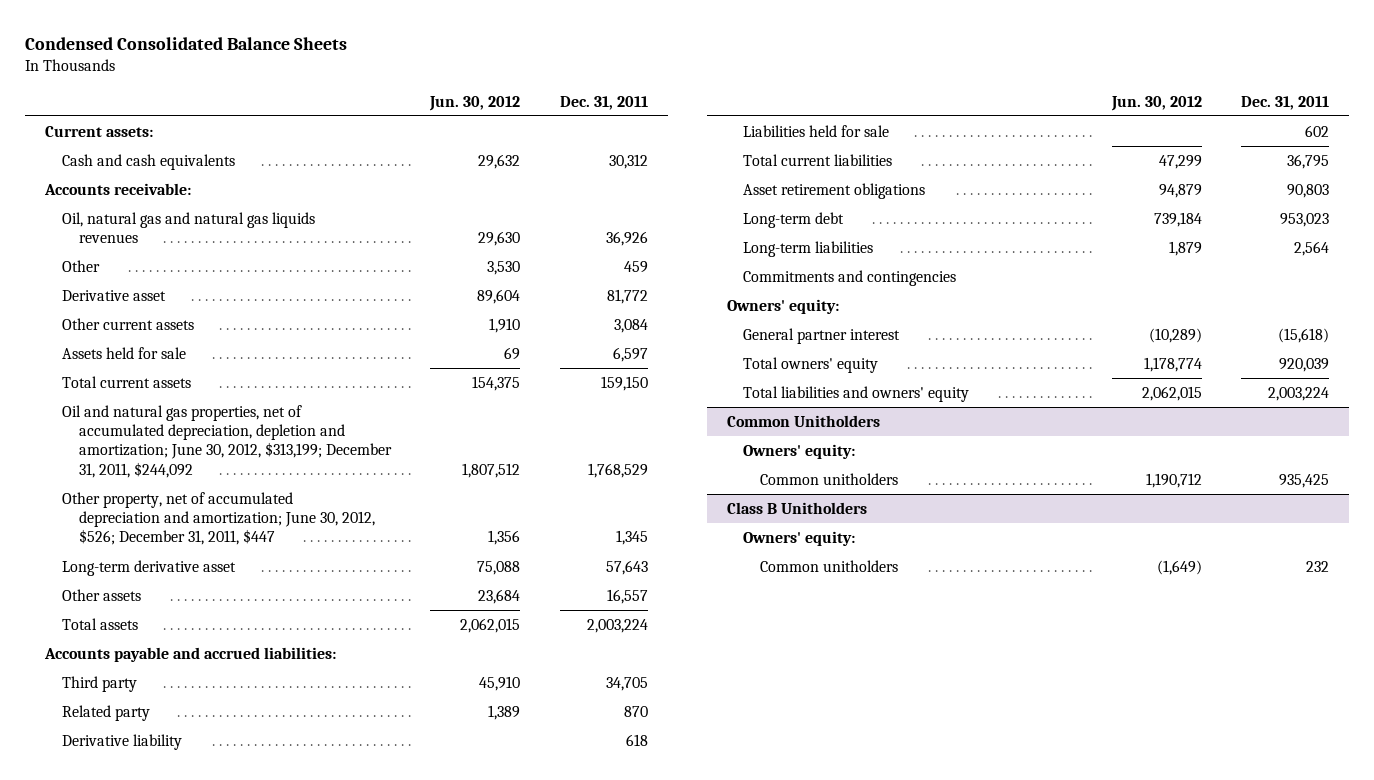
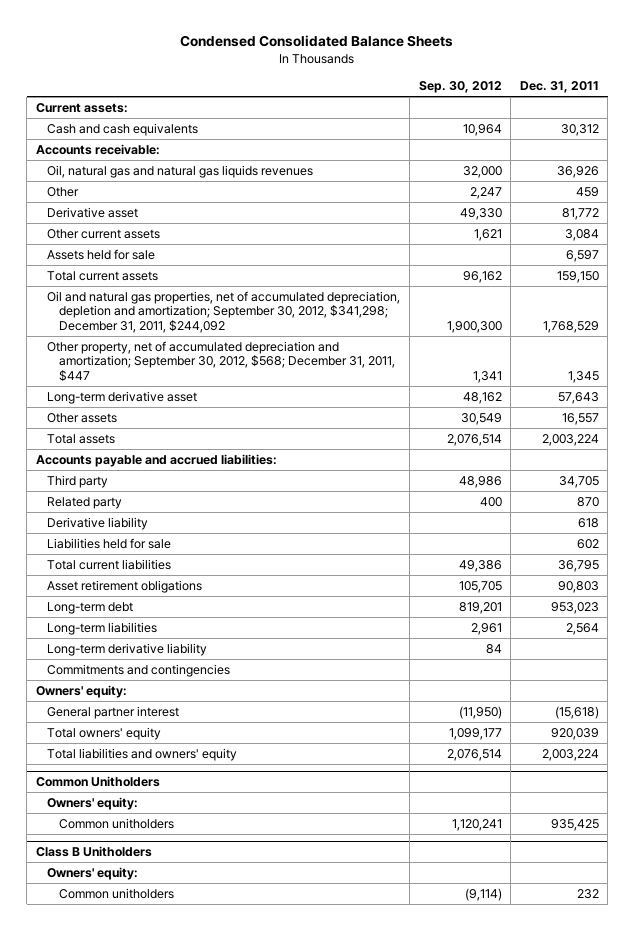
- | Jun. 30, 2012 | Dec. 31, 2011
+ | Sep. 30, 2012 | Dec. 31, 2011
- Oil and natural gas properties, net of accumulated depreciation, depletion and amortization; June 30, 2012, $313,199; December 31, 2011, $244,092 | 1,807,512 | 1,768,529
- Other property, net of accumulated depreciation and amortization; June 30, 2012, $526; December 31, 2011, $447 | 1,356 | 1,345
+ Oil and natural gas properties, net of accumulated depreciation, depletion and amortization; September 30, 2012, $341,298; December 31, 2011, $244,092 | 1,900,300 | 1,768,529
+ Other property, net of accumulated depreciation and amortization; September 30, 2012, $568; December 31, 2011, $447 | 1,341 | 1,345
+ Long-term derivative liability | 84 |

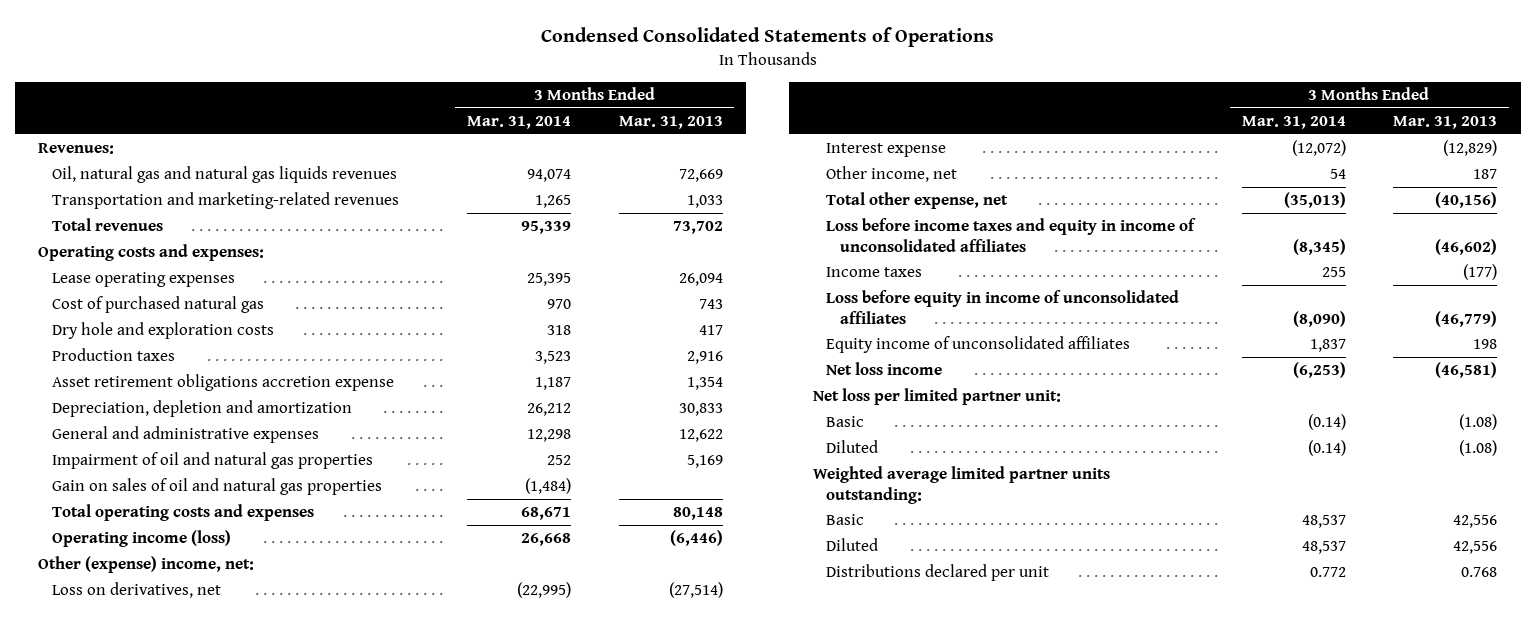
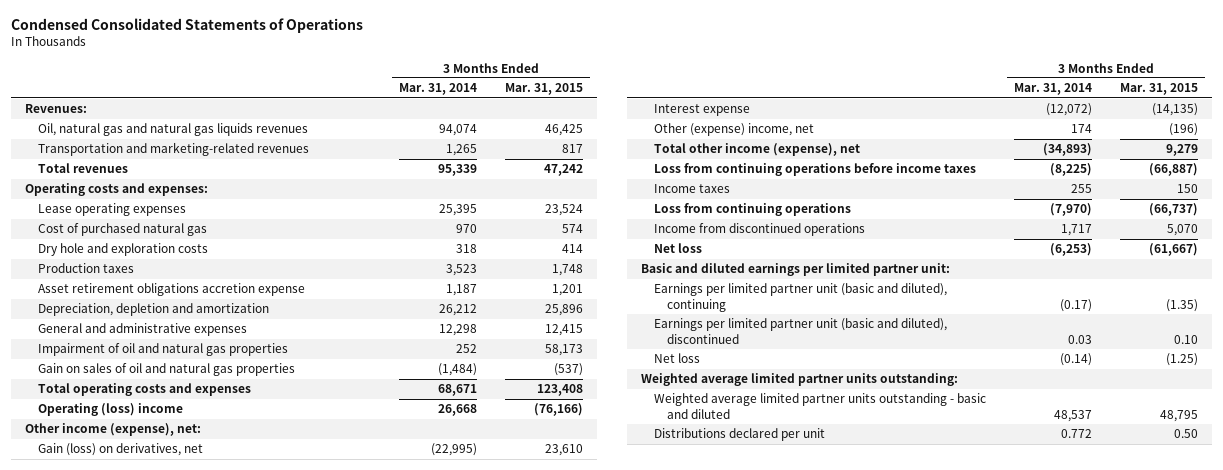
- | 3 Months Ended Mar. 31, 2014 | 3 Months Ended Mar. 31, 2013
+ | 3 Months Ended Mar. 31, 2014 | 3 Months Ended Mar. 31, 2015
- Operating income (loss) | 26,668 | (6,446)
- Other (expense) income, net:
- Loss on derivatives, net | (22,995) | (27,514)
+ Operating (loss) income | 26,668 | (76,166)
+ Other income (expense), net:
+ Gain (loss) on derivatives, net | (22,995) | 23,610
- Other income, net | 54 | 187
- Total other expense, net | (35,013) | (40,156)
- Loss before income taxes and equity in income of unconsolidated affiliates | (8,345) | (46,602)
+ Other (expense) income, net | 174 | (196)
+ Total other income (expense), net | (34,893) | 9,279
+ Loss from continuing operations before income taxes | (8,225) | (66,887)
- Loss before equity in income of unconsolidated affiliates | (8,090) | (46,779)
- Equity income of unconsolidated affiliates | 1,837 | 198
- Net loss income | (6,253) | (46,581)
- Net loss per limited partner unit:
- Basic | (0.14) | (1.08)
- Diluted | (0.14) | (1.08)
+ Loss from continuing operations | (7,970) | (66,737)
+ Income from discontinued operations | 1,717 | 5,070
+ Net loss | (6,253) | (61,667)
+ Basic and diluted earnings per limited partner unit:
+ Earnings per limited partner unit (basic and diluted), continuing | (0.17) | (1.35)
+ Earnings per limited partner unit (basic and diluted), discontinued | 0.03 | 0.10
+ Net loss | (0.14) | (1.25)
- Basic | 48,537 | 42,556
- Diluted | 48,537 | 42,556
+ Weighted average limited partner units outstanding - basic and diluted | 48,537 | 48,795

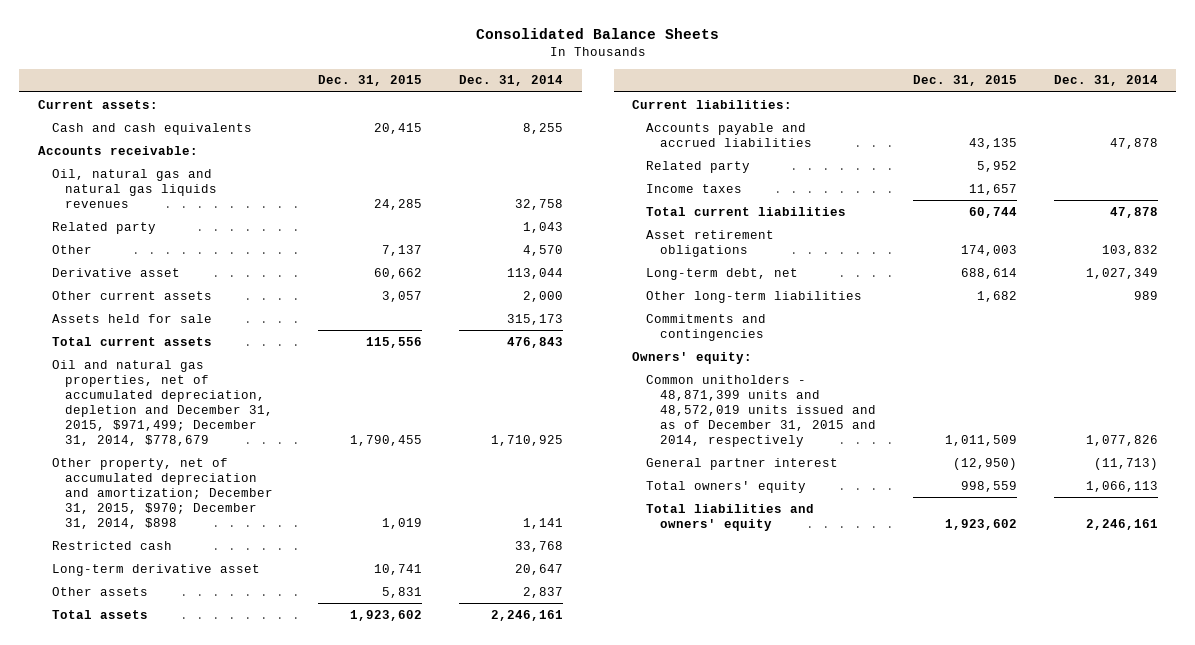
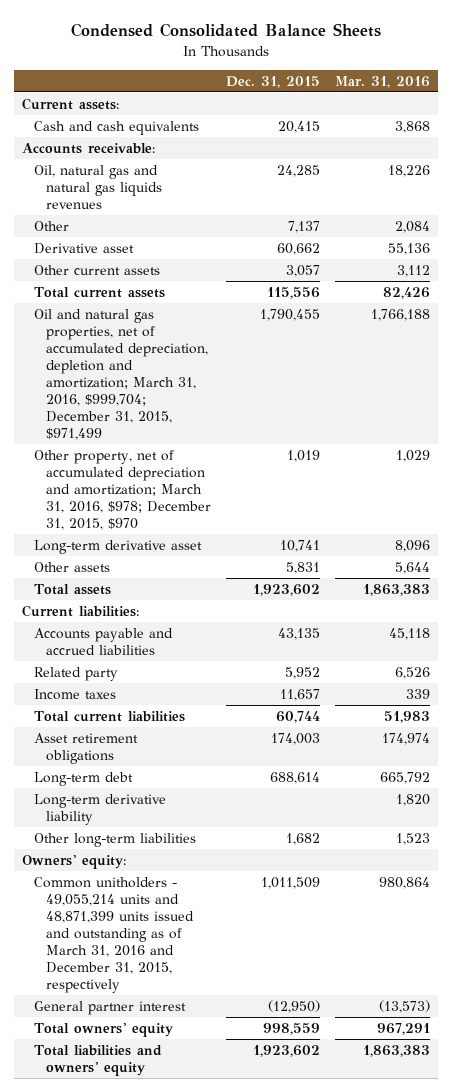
- Consolidated Balance Sheets
+ Condensed Consolidated Balance Sheets
- | Dec. 31, 2015 | Dec. 31, 2014
+ | Dec. 31, 2015 | Mar. 31, 2016
- Related party | | 1,043
- Assets held for sale | | 315,173
- Oil and natural gas properties, net of accumulated depreciation, depletion and December 31, 2015, $971,499; December 31, 2014, $778,679 | 1,790,455 | 1,710,925
- Other property, net of accumulated depreciation and amortization; December 31, 2015, $970; December 31, 2014, $898 | 1,019 | 1,141
- Restricted cash | | 33,768
+ Oil and natural gas properties, net of accumulated depreciation, depletion and amortization; March 31, 2016, $999,704; December 31, 2015, $971,499 | 1,790,455 | 1,766,188
+ Other property, net of accumulated depreciation and amortization; March 31, 2016, $978; December 31, 2015, $970 | 1,019 | 1,029
- Long-term debt, net | 688,614 | 1,027,349
+ Long-term debt | 688,614 | 665,792
+ Long-term derivative liability | | 1,820
- Commitments and contingencies
- Common unitholders - 48,871,399 units and 48,572,019 units issued and as of December 31, 2015 and 2014, respectively | 1,011,509 | 1,077,826
+ Common unitholders - 49,055,214 units and 48,871,399 units issued and outstanding as of March 31, 2016 and December 31, 2015, respectively | 1,011,509 | 980,864

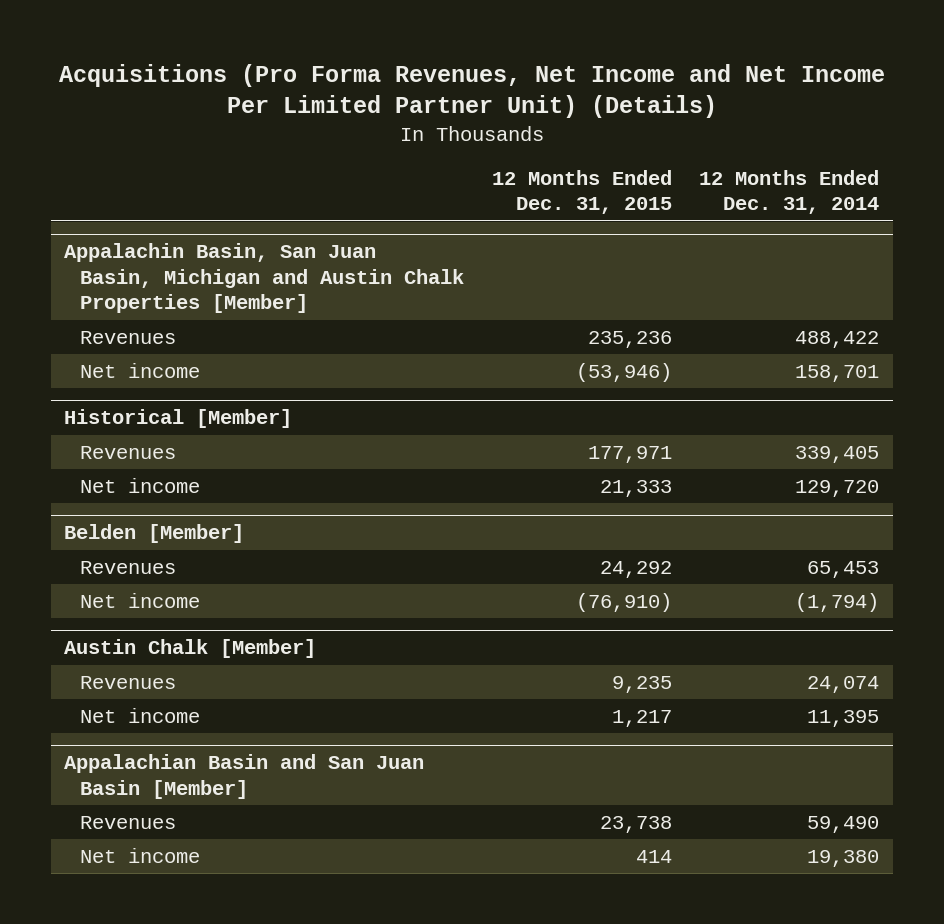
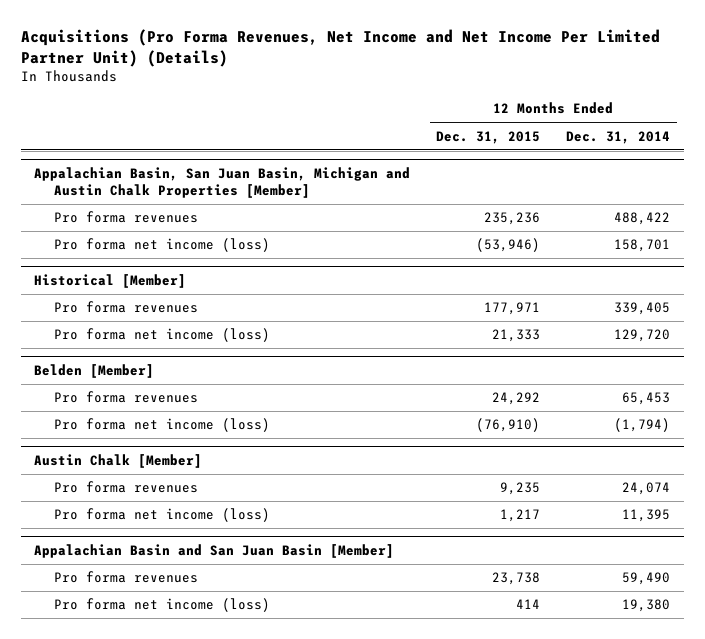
- Appalachin Basin, San Juan Basin, Michigan and Austin Chalk Properties [Member]
- Revenues | 235,236 | 488,422
- Net income | (53,946) | 158,701
+ Appalachian Basin, San Juan Basin, Michigan and Austin Chalk Properties [Member]
+ Pro forma revenues | 235,236 | 488,422
+ Pro forma net income (loss) | (53,946) | 158,701
@ Historical [Member]
- Revenues | 177,971 | 339,405
- Net income | 21,333 | 129,720
+ Pro forma revenues | 177,971 | 339,405
+ Pro forma net income (loss) | 21,333 | 129,720
@ Belden [Member]
- Revenues | 24,292 | 65,453
- Net income | (76,910) | (1,794)
+ Pro forma revenues | 24,292 | 65,453
+ Pro forma net income (loss) | (76,910) | (1,794)
@ Austin Chalk [Member]
- Revenues | 9,235 | 24,074
- Net income | 1,217 | 11,395
+ Pro forma revenues | 9,235 | 24,074
+ Pro forma net income (loss) | 1,217 | 11,395
@ Appalachian Basin and San Juan Basin [Member]
- Revenues | 23,738 | 59,490
- Net income | 414 | 19,380
+ Pro forma revenues | 23,738 | 59,490
+ Pro forma net income (loss) | 414 | 19,380

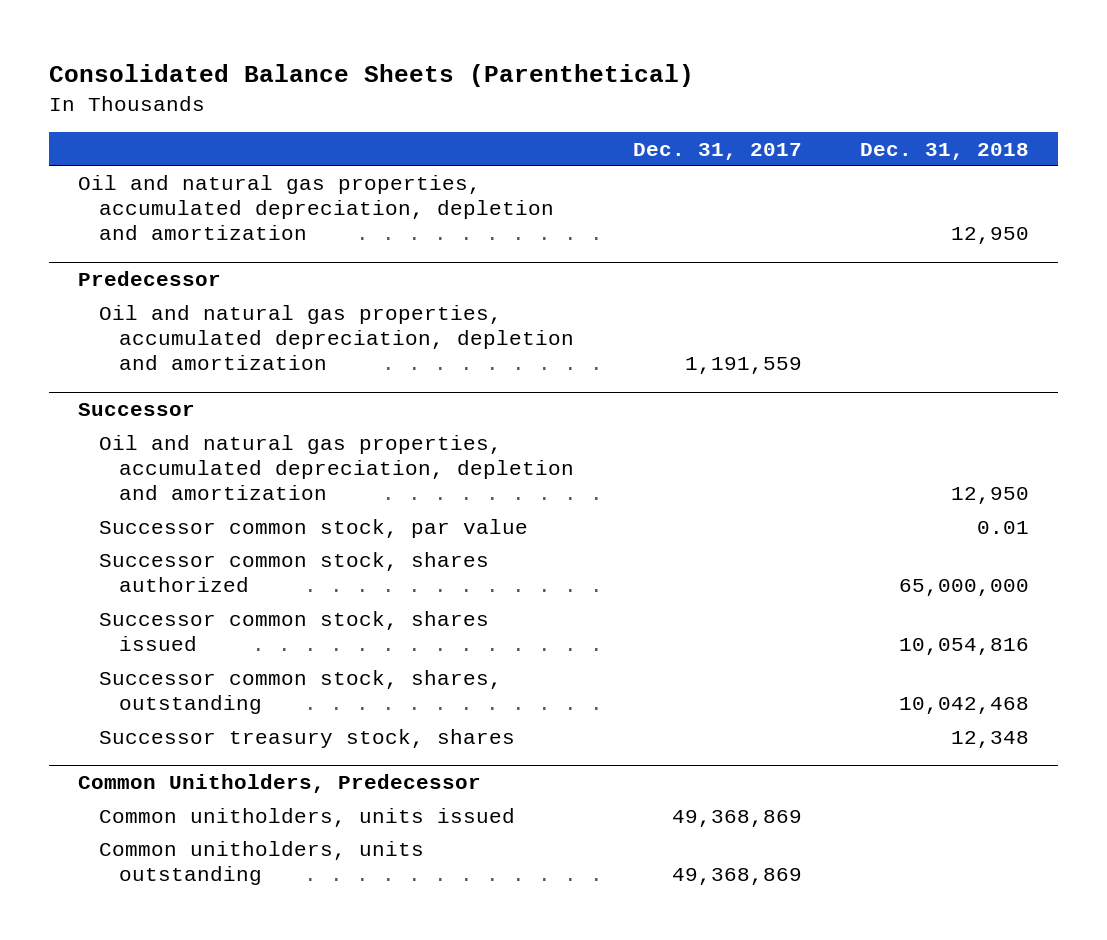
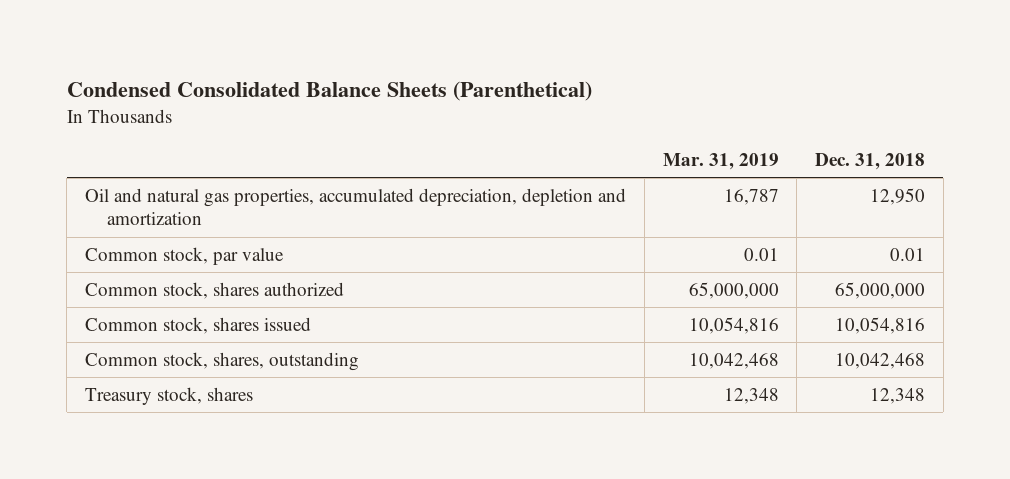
- Consolidated Balance Sheets (Parenthetical)
+ Condensed Consolidated Balance Sheets (Parenthetical)
- | Dec. 31, 2017 | Dec. 31, 2018
+ | Mar. 31, 2019 | Dec. 31, 2018
- Predecessor
- Oil and natural gas properties, accumulated depreciation, depletion and amortization | 1,191,559 |
- Successor
- Oil and natural gas properties, accumulated depreciation, depletion and amortization | | 12,950
- Successor common stock, par value | | 0.01
- Successor common stock, shares authorized | | 65,000,000
- Successor common stock, shares issued | | 10,054,816
- Successor common stock, shares, outstanding | | 10,042,468
- Successor treasury stock, shares | | 12,348
- Common Unitholders, Predecessor
- Common unitholders, units issued | 49,368,869 |
- Common unitholders, units outstanding | 49,368,869 |
+ Common stock, par value | 0.01 | 0.01
+ Common stock, shares authorized | 65,000,000 | 65,000,000
+ Common stock, shares issued | 10,054,816 | 10,054,816
+ Common stock, shares, outstanding | 10,042,468 | 10,042,468
+ Treasury stock, shares | 12,348 | 12,348

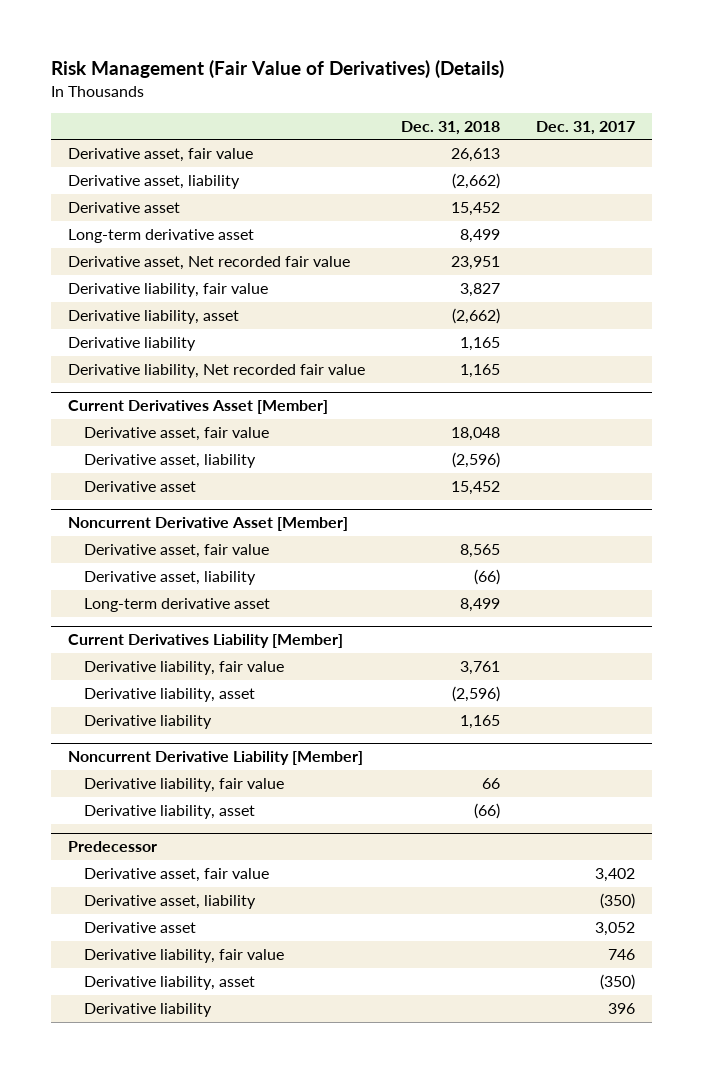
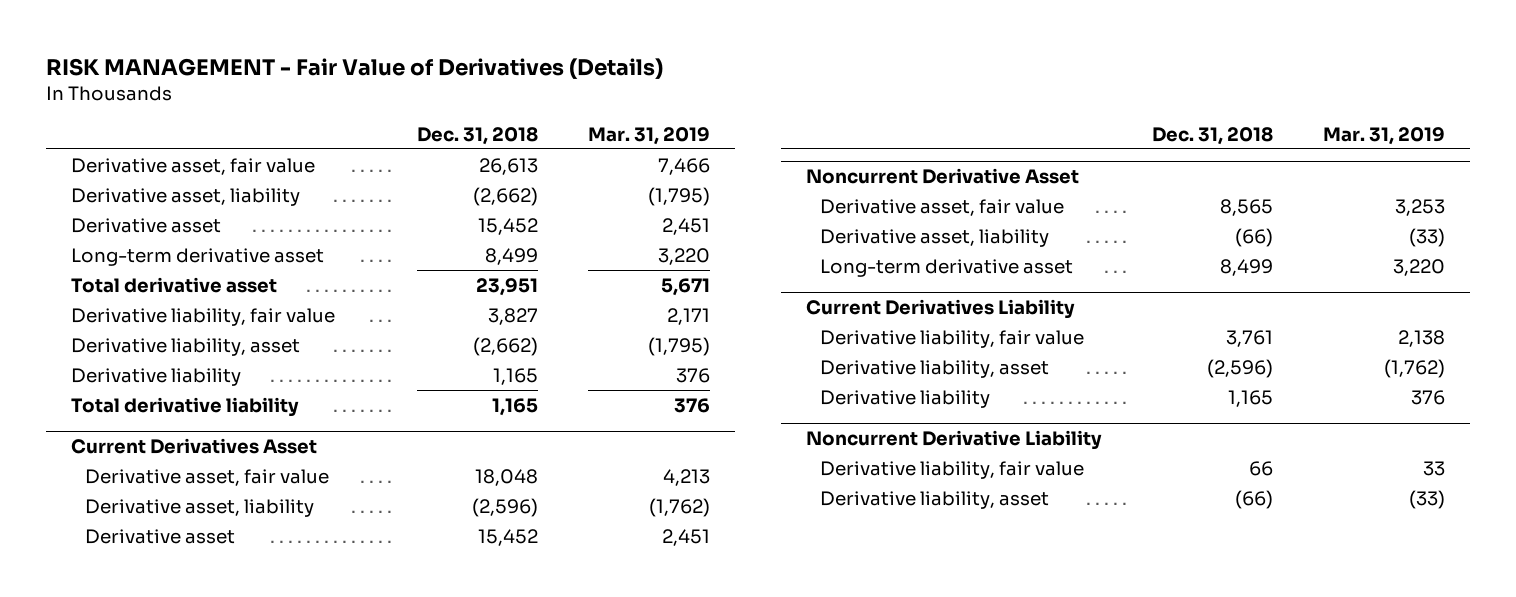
- Risk Management (Fair Value of Derivatives) (Details)
+ RISK MANAGEMENT - Fair Value of Derivatives (Details)
- | Dec. 31, 2018 | Dec. 31, 2017
+ | Dec. 31, 2018 | Mar. 31, 2019
- Derivative asset, Net recorded fair value | 23,951 |
+ Total derivative asset | 23,951 | 5,671
- Derivative liability, Net recorded fair value | 1,165 |
- Current Derivatives Asset [Member]
+ Total derivative liability | 1,165 | 376
+ Current Derivatives Asset
- Noncurrent Derivative Asset [Member]
+ Noncurrent Derivative Asset
- Current Derivatives Liability [Member]
+ Current Derivatives Liability
- Noncurrent Derivative Liability [Member]
+ Noncurrent Derivative Liability
- Predecessor
- Derivative asset, fair value | | 3,402
- Derivative asset, liability | | (350)
- Derivative asset | | 3,052
- Derivative liability, fair value | | 746
- Derivative liability, asset | | (350)
- Derivative liability | | 396

